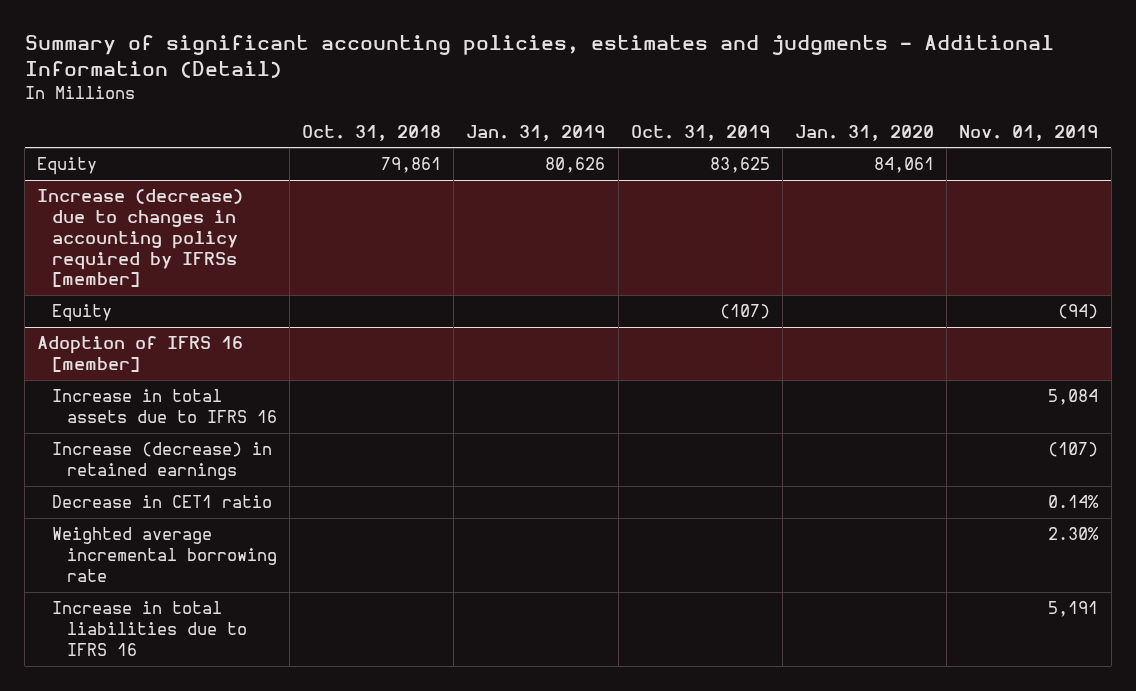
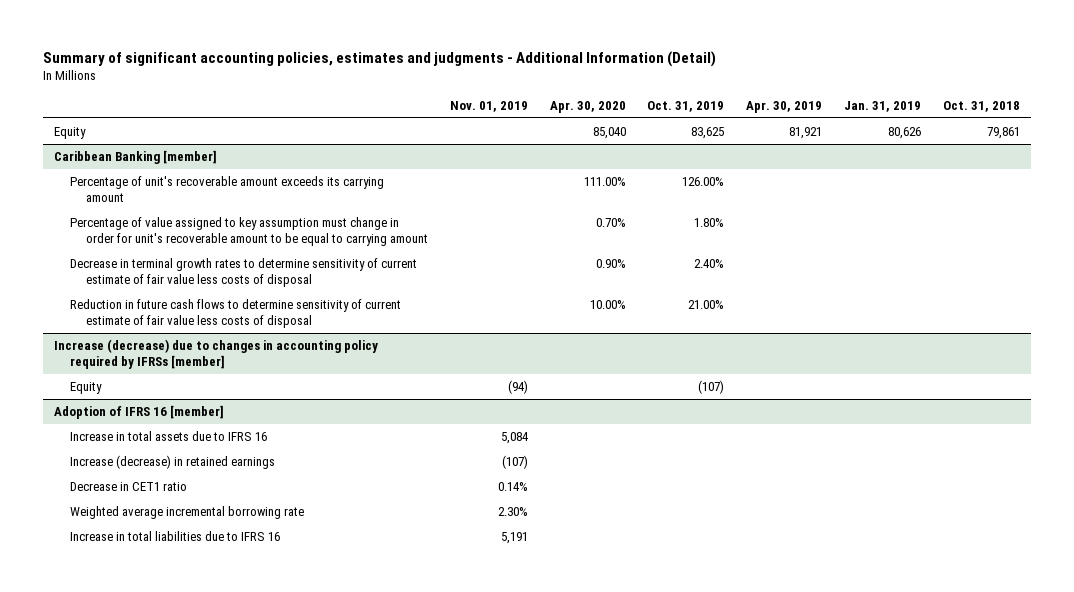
- | Oct. 31, 2018 | Jan. 31, 2019 | Oct. 31, 2019 | Jan. 31, 2020 | Nov. 01, 2019
+ | Nov. 01, 2019 | Apr. 30, 2020 | Oct. 31, 2019 | Apr. 30, 2019 | Jan. 31, 2019 | Oct. 31, 2018
+ Caribbean Banking [member]
+ Percentage of unit's recoverable amount exceeds its carrying amount | | 111.00% | 126.00% | | |
+ Percentage of value assigned to key assumption must change in order for unit's recoverable amount to be equal to carrying amount | | 0.70% | 1.80% | | |
+ Decrease in terminal growth rates to determine sensitivity of current estimate of fair value less costs of disposal | | 0.90% | 2.40% | | |
+ Reduction in future cash flows to determine sensitivity of current estimate of fair value less costs of disposal | | 10.00% | 21.00% | | |

